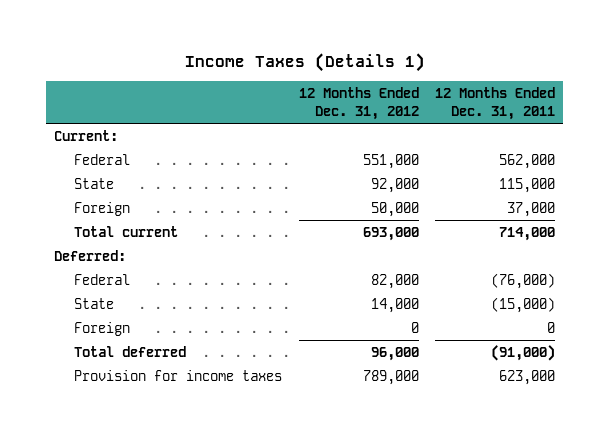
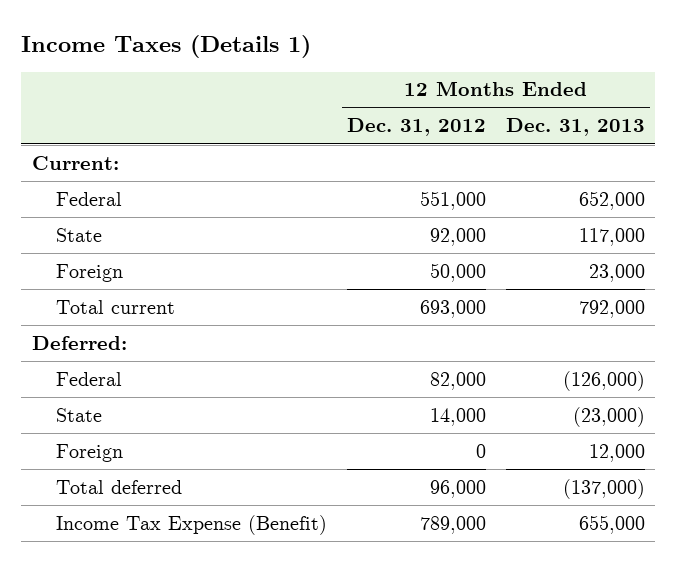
- | 12 Months Ended Dec. 31, 2012 | 12 Months Ended Dec. 31, 2011
+ | 12 Months Ended Dec. 31, 2012 | 12 Months Ended Dec. 31, 2013
- Provision for income taxes | 789,000 | 623,000
+ Income Tax Expense (Benefit) | 789,000 | 655,000

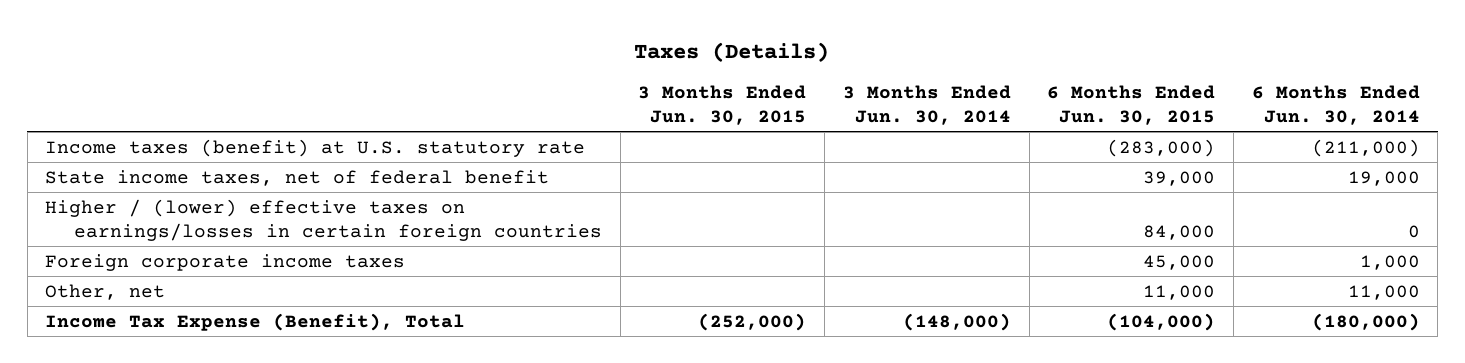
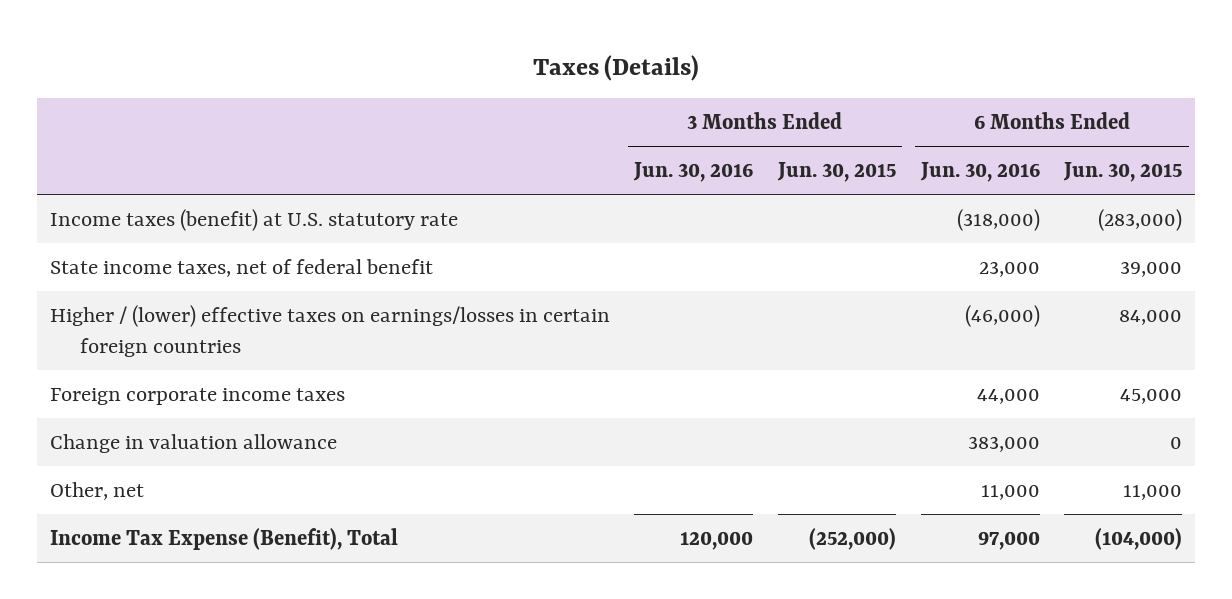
- | 3 Months Ended Jun. 30, 2015 | 3 Months Ended Jun. 30, 2014 | 6 Months Ended Jun. 30, 2015 | 6 Months Ended Jun. 30, 2014
+ | 3 Months Ended Jun. 30, 2016 | 3 Months Ended Jun. 30, 2015 | 6 Months Ended Jun. 30, 2016 | 6 Months Ended Jun. 30, 2015
+ Change in valuation allowance | | | 383,000 | 0

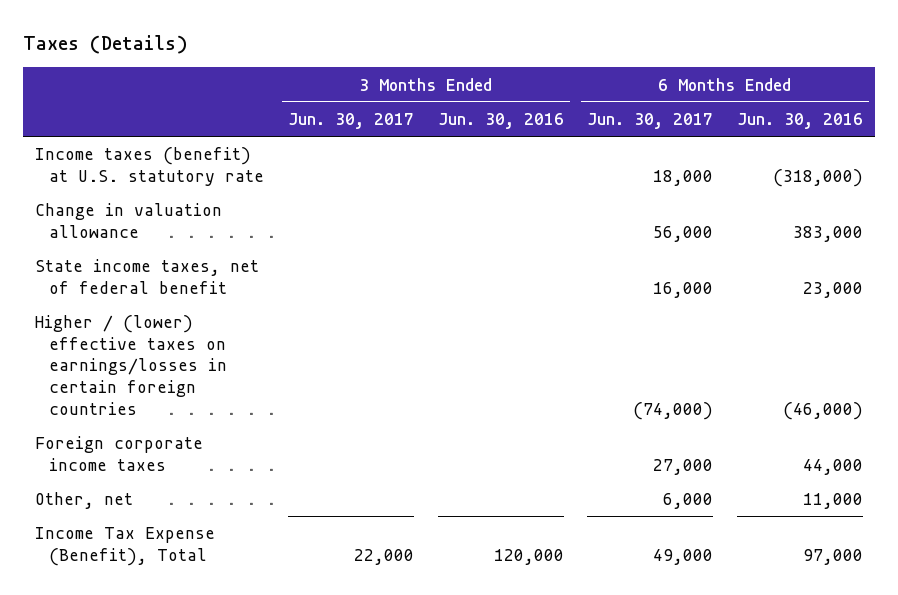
- | 3 Months Ended Jun. 30, 2016 | 3 Months Ended Jun. 30, 2015 | 6 Months Ended Jun. 30, 2016 | 6 Months Ended Jun. 30, 2015
+ | 3 Months Ended Jun. 30, 2017 | 3 Months Ended Jun. 30, 2016 | 6 Months Ended Jun. 30, 2017 | 6 Months Ended Jun. 30, 2016
moved up: Change in valuation allowance | | | 56,000 | 383,000

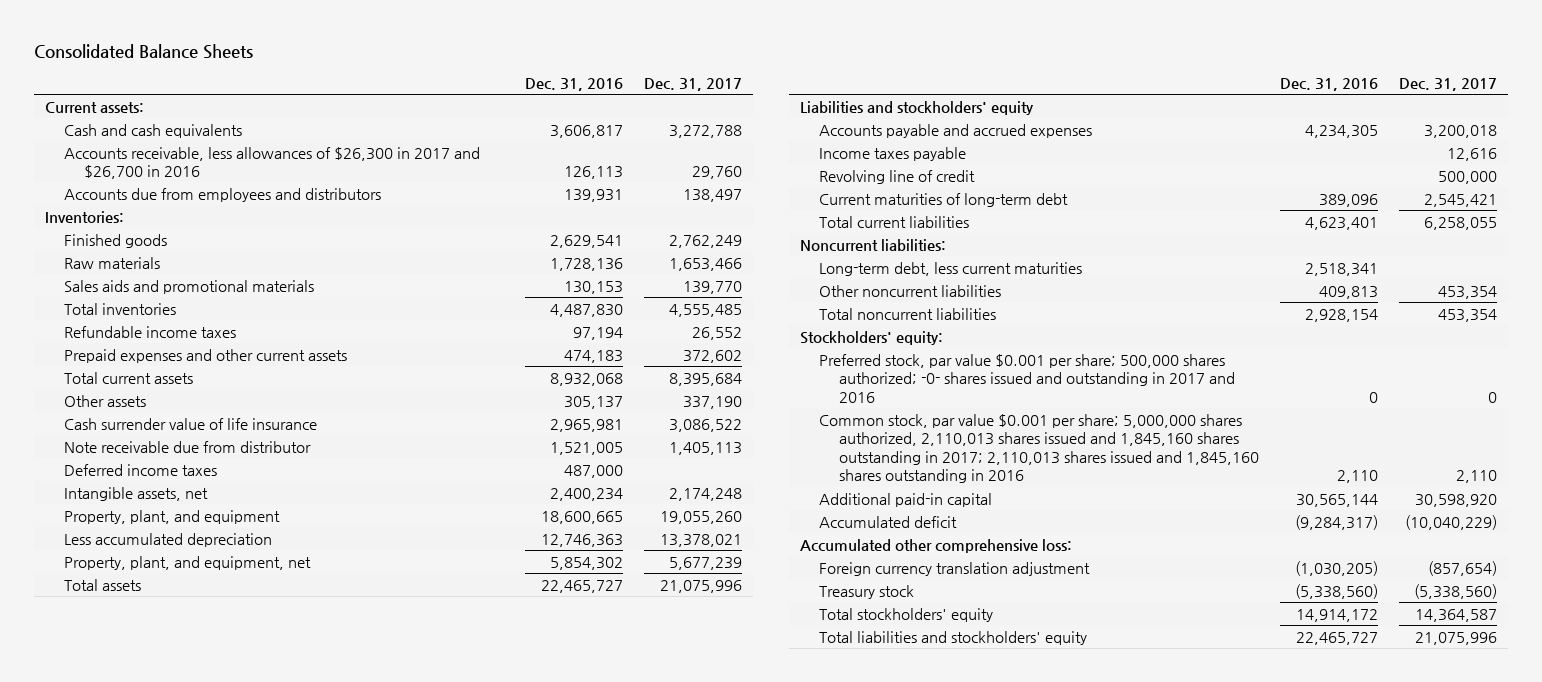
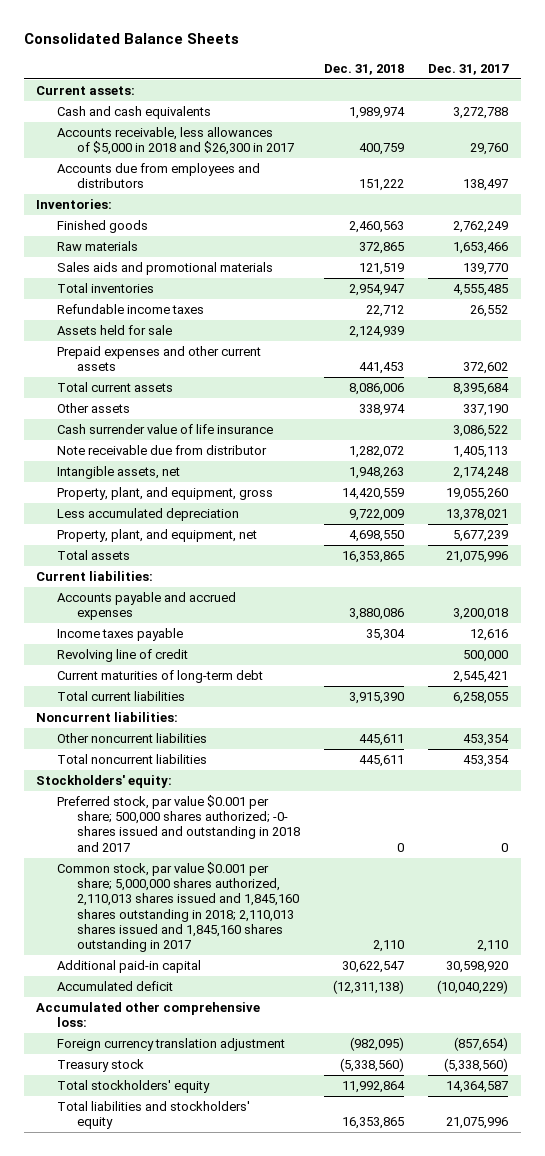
- | Dec. 31, 2016 | Dec. 31, 2017
+ | Dec. 31, 2018 | Dec. 31, 2017
- Accounts receivable, less allowances of $26,300 in 2017 and $26,700 in 2016 | 126,113 | 29,760
+ Accounts receivable, less allowances of $5,000 in 2018 and $26,300 in 2017 | 400,759 | 29,760
+ Assets held for sale | 2,124,939 |
- Deferred income taxes | 487,000 |
- Property, plant, and equipment | 18,600,665 | 19,055,260
+ Property, plant, and equipment, gross | 14,420,559 | 19,055,260
- Liabilities and stockholders' equity
+ Current liabilities:
- Long-term debt, less current maturities | 2,518,341 |
- Preferred stock, par value $0.001 per share; 500,000 shares authorized; -0- shares issued and outstanding in 2017 and 2016 | 0 | 0
- Common stock, par value $0.001 per share; 5,000,000 shares authorized, 2,110,013 shares issued and 1,845,160 shares outstanding in 2017; 2,110,013 shares issued and 1,845,160 shares outstanding in 2016 | 2,110 | 2,110
+ Preferred stock, par value $0.001 per share; 500,000 shares authorized; -0- shares issued and outstanding in 2018 and 2017 | 0 | 0
+ Common stock, par value $0.001 per share; 5,000,000 shares authorized, 2,110,013 shares issued and 1,845,160 shares outstanding in 2018; 2,110,013 shares issued and 1,845,160 shares outstanding in 2017 | 2,110 | 2,110

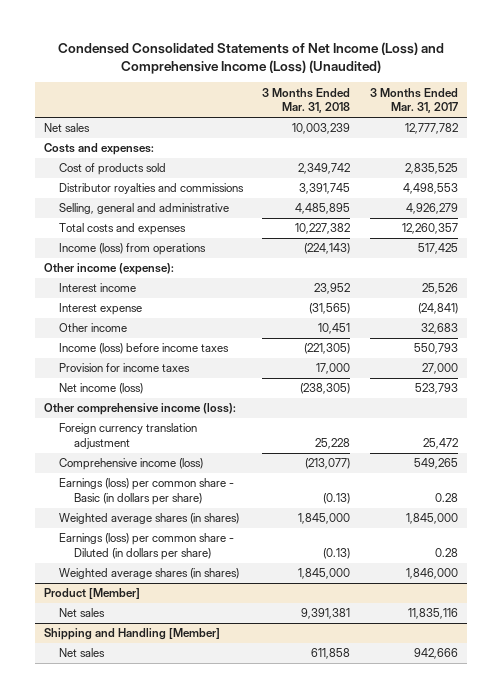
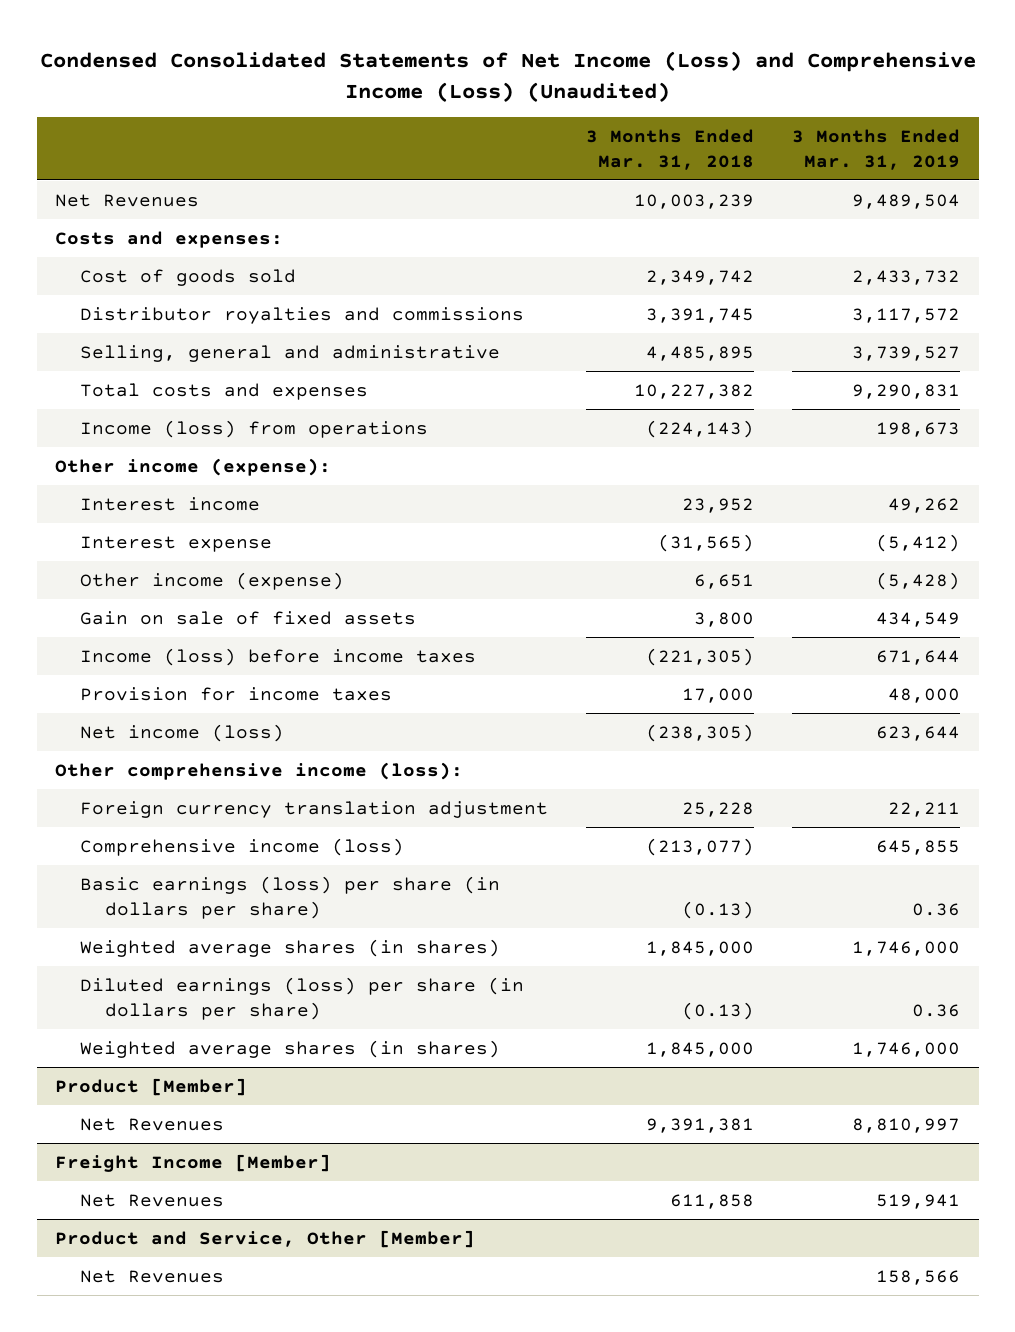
- | 3 Months Ended Mar. 31, 2018 | 3 Months Ended Mar. 31, 2017
+ | 3 Months Ended Mar. 31, 2018 | 3 Months Ended Mar. 31, 2019
- Net sales | 10,003,239 | 12,777,782
+ Net Revenues | 10,003,239 | 9,489,504
- Cost of products sold | 2,349,742 | 2,835,525
+ Cost of goods sold | 2,349,742 | 2,433,732
- Other income | 10,451 | 32,683
+ Other income (expense) | 6,651 | (5,428)
+ Gain on sale of fixed assets | 3,800 | 434,549
- Earnings (loss) per common share - Basic (in dollars per share) | (0.13) | 0.28
+ Basic earnings (loss) per share (in dollars per share) | (0.13) | 0.36
- Earnings (loss) per common share - Diluted (in dollars per share) | (0.13) | 0.28
+ Diluted earnings (loss) per share (in dollars per share) | (0.13) | 0.36
@ Product [Member]
- Net sales | 9,391,381 | 11,835,116
- Shipping and Handling [Member]
- Net sales | 611,858 | 942,666
@ Product [Member]
+ Net Revenues | 9,391,381 | 8,810,997
+ Freight Income [Member]
+ Net Revenues | 611,858 | 519,941
+ Product and Service, Other [Member]
+ Net Revenues | | 158,566

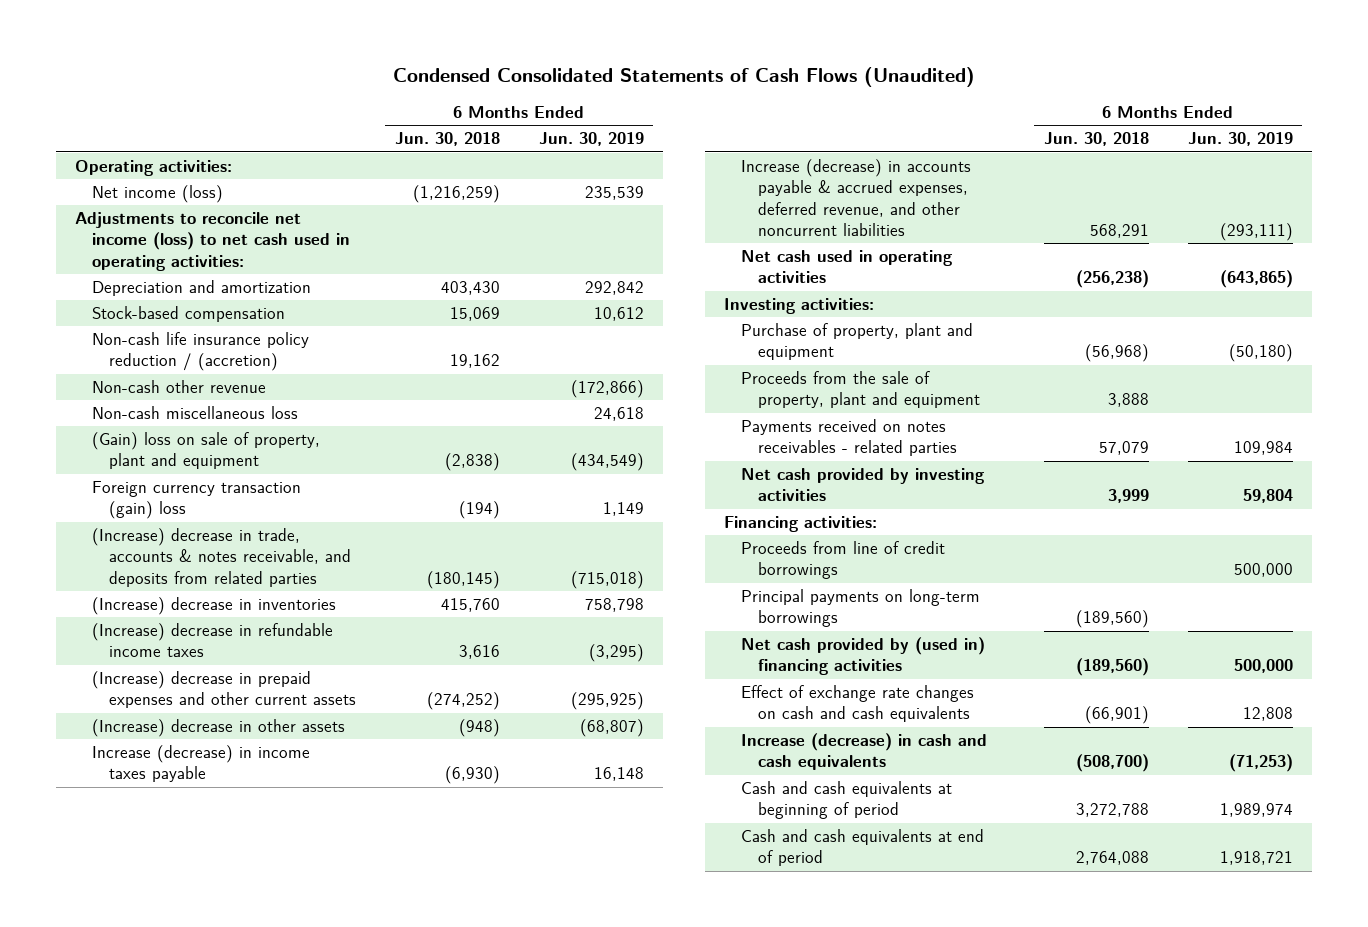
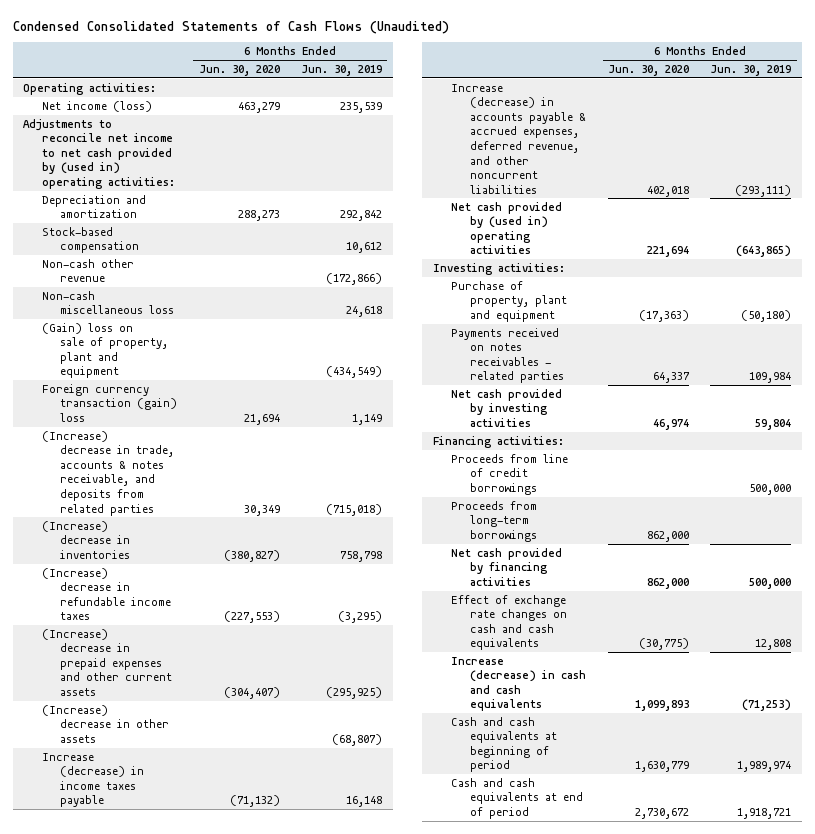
- | 6 Months Ended Jun. 30, 2018 | 6 Months Ended Jun. 30, 2019
+ | 6 Months Ended Jun. 30, 2020 | 6 Months Ended Jun. 30, 2019
- Adjustments to reconcile net income (loss) to net cash used in operating activities:
+ Adjustments to reconcile net income to net cash provided by (used in) operating activities:
- Non-cash life insurance policy reduction / (accretion) | 19,162 |
- Net cash used in operating activities | (256,238) | (643,865)
+ Net cash provided by (used in) operating activities | 221,694 | (643,865)
- Proceeds from the sale of property, plant and equipment | 3,888 |
- Principal payments on long-term borrowings | (189,560) |
- Net cash provided by (used in) financing activities | (189,560) | 500,000
+ Proceeds from long-term borrowings | 862,000 |
+ Net cash provided by financing activities | 862,000 | 500,000

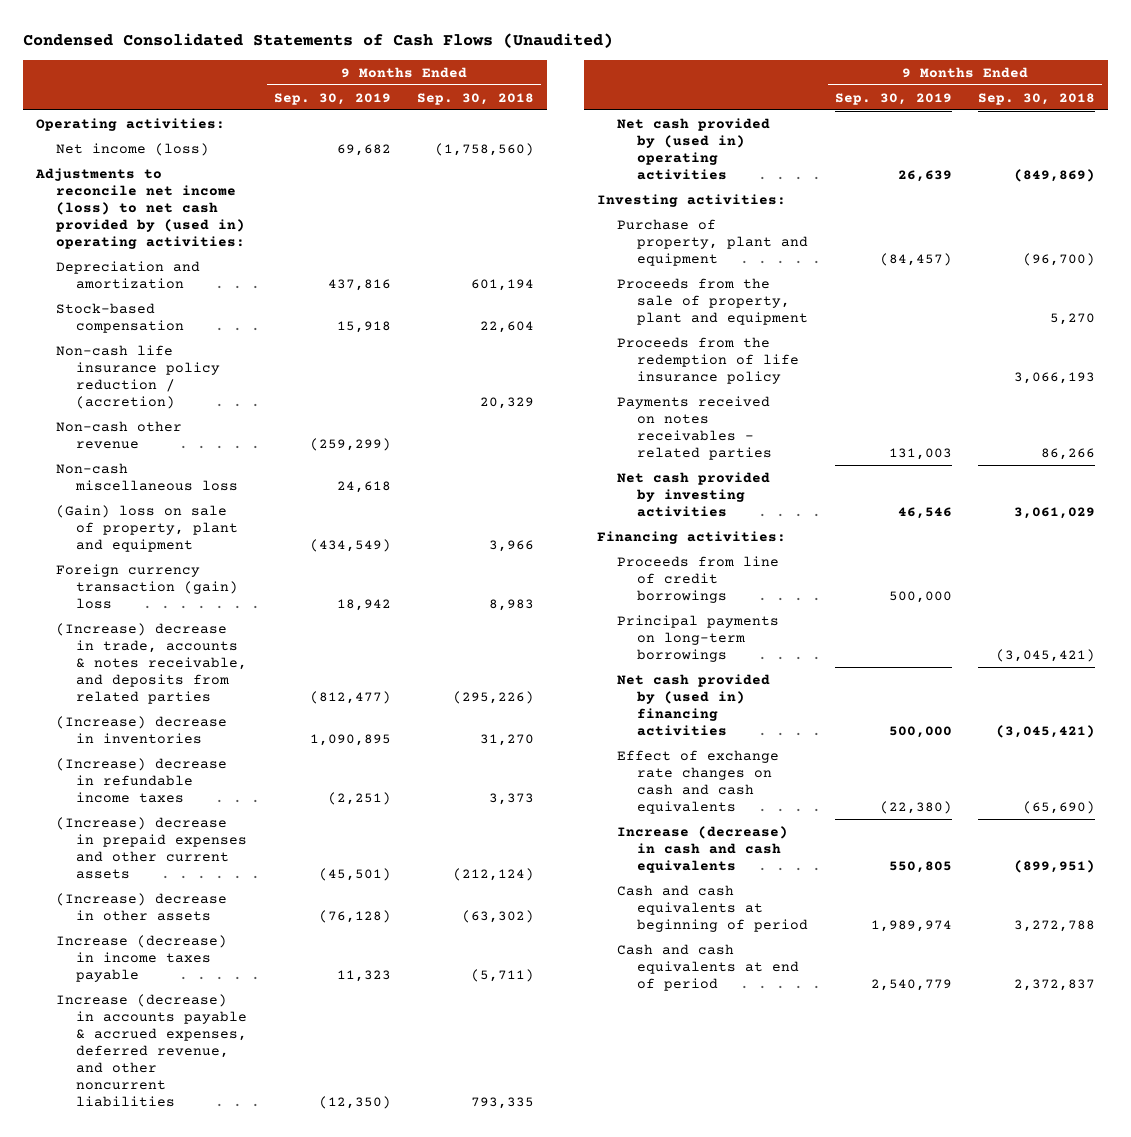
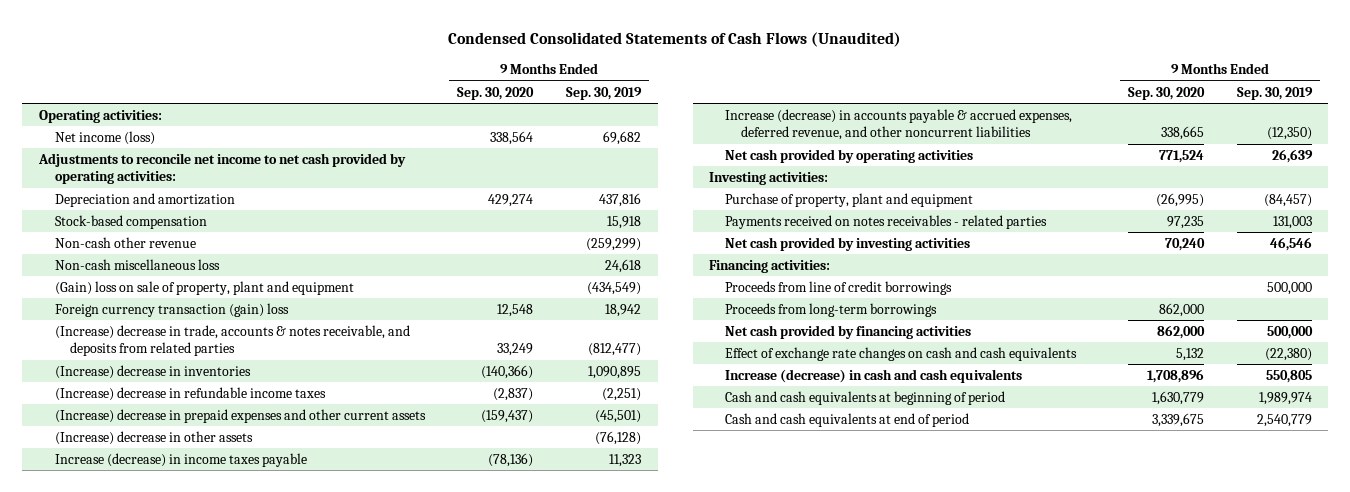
- | 9 Months Ended Sep. 30, 2019 | 9 Months Ended Sep. 30, 2018
+ | 9 Months Ended Sep. 30, 2020 | 9 Months Ended Sep. 30, 2019
- Adjustments to reconcile net income (loss) to net cash provided by (used in) operating activities:
+ Adjustments to reconcile net income to net cash provided by operating activities:
- Non-cash life insurance policy reduction / (accretion) | | 20,329
- Net cash provided by (used in) operating activities | 26,639 | (849,869)
+ Net cash provided by operating activities | 771,524 | 26,639
- Proceeds from the sale of property, plant and equipment | | 5,270
- Proceeds from the redemption of life insurance policy | | 3,066,193
- Principal payments on long-term borrowings | | (3,045,421)
- Net cash provided by (used in) financing activities | 500,000 | (3,045,421)
+ Proceeds from long-term borrowings | 862,000 |
+ Net cash provided by financing activities | 862,000 | 500,000

